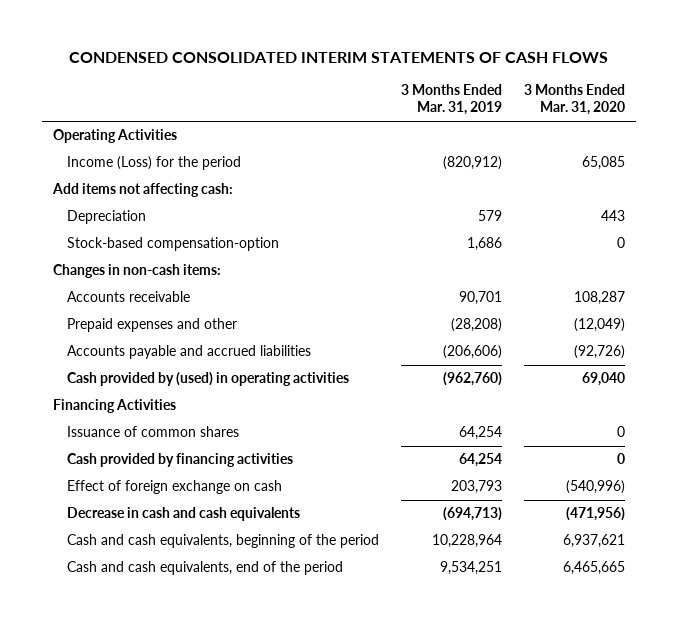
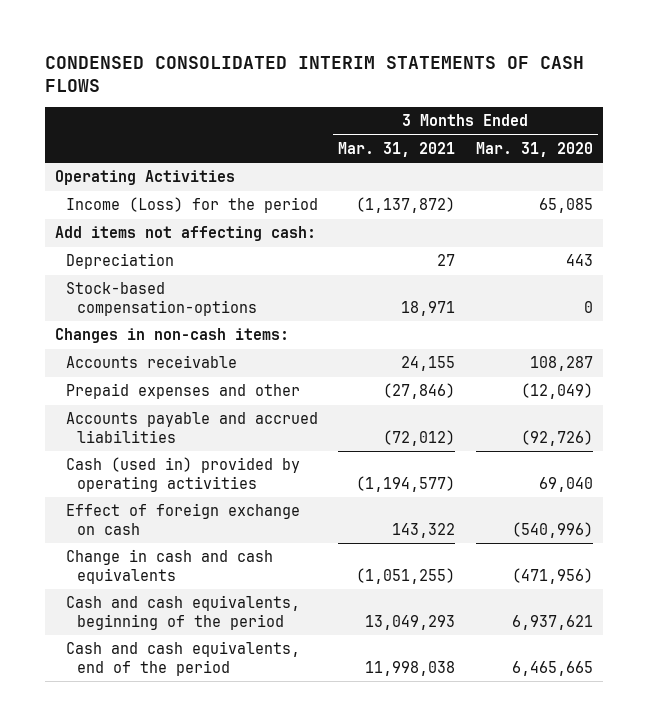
- | 3 Months Ended Mar. 31, 2019 | 3 Months Ended Mar. 31, 2020
+ | 3 Months Ended Mar. 31, 2021 | 3 Months Ended Mar. 31, 2020
- Stock-based compensation-option | 1,686 | 0
+ Stock-based compensation-options | 18,971 | 0
- Cash provided by (used) in operating activities | (962,760) | 69,040
- Financing Activities
- Issuance of common shares | 64,254 | 0
- Cash provided by financing activities | 64,254 | 0
+ Cash (used in) provided by operating activities | (1,194,577) | 69,040
- Decrease in cash and cash equivalents | (694,713) | (471,956)
+ Change in cash and cash equivalents | (1,051,255) | (471,956)

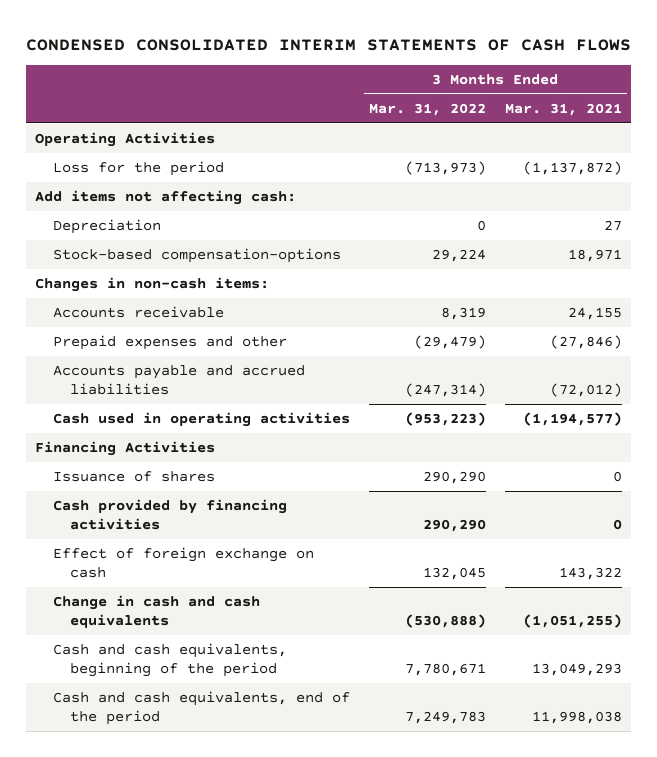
- | 3 Months Ended Mar. 31, 2021 | 3 Months Ended Mar. 31, 2020
+ | 3 Months Ended Mar. 31, 2022 | 3 Months Ended Mar. 31, 2021
- Income (Loss) for the period | (1,137,872) | 65,085
+ Loss for the period | (713,973) | (1,137,872)
- Cash (used in) provided by operating activities | (1,194,577) | 69,040
+ Cash used in operating activities | (953,223) | (1,194,577)
+ Financing Activities
+ Issuance of shares | 290,290 | 0
+ Cash provided by financing activities | 290,290 | 0

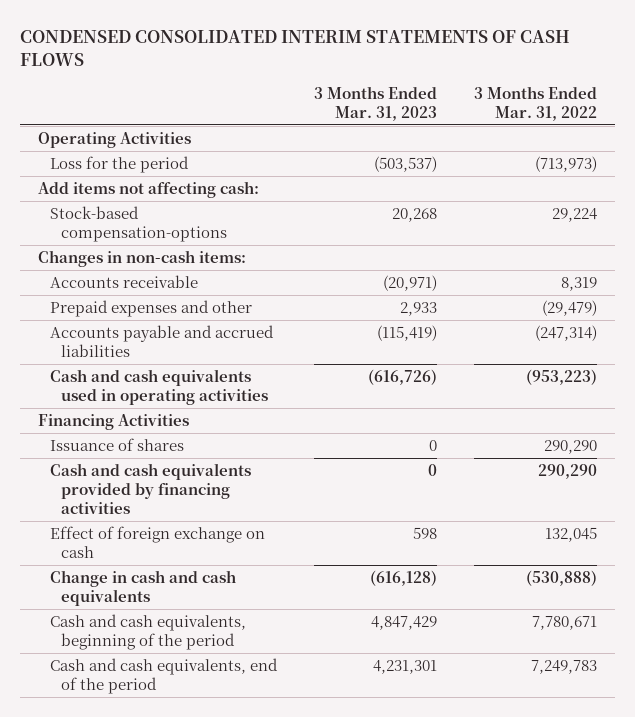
- | 3 Months Ended Mar. 31, 2022 | 3 Months Ended Mar. 31, 2021
+ | 3 Months Ended Mar. 31, 2023 | 3 Months Ended Mar. 31, 2022
- Depreciation | 0 | 27
- Cash used in operating activities | (953,223) | (1,194,577)
+ Cash and cash equivalents used in operating activities | (616,726) | (953,223)
- Cash provided by financing activities | 290,290 | 0
+ Cash and cash equivalents provided by financing activities | 0 | 290,290

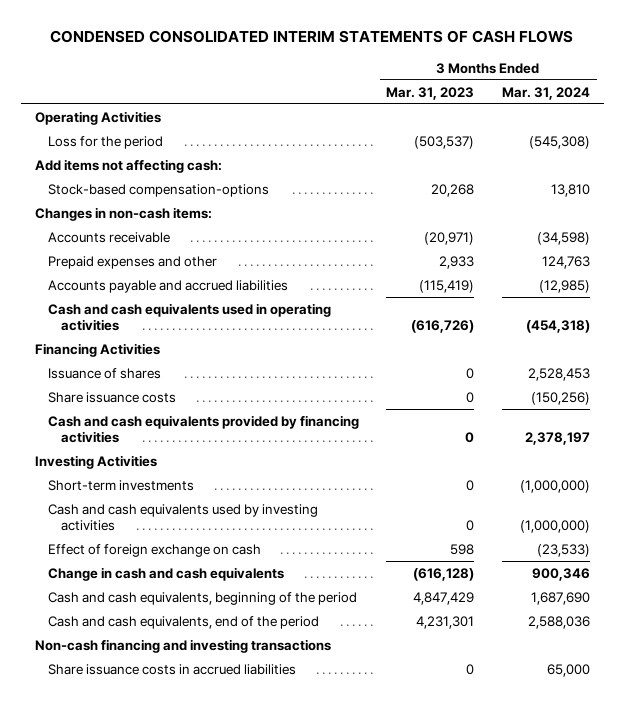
- | 3 Months Ended Mar. 31, 2023 | 3 Months Ended Mar. 31, 2022
+ | 3 Months Ended Mar. 31, 2023 | 3 Months Ended Mar. 31, 2024
+ Share issuance costs | 0 | (150,256)
+ Investing Activities
+ Short-term investments | 0 | (1,000,000)
+ Cash and cash equivalents used by investing activities | 0 | (1,000,000)
+ Non-cash financing and investing transactions
+ Share issuance costs in accrued liabilities | 0 | 65,000

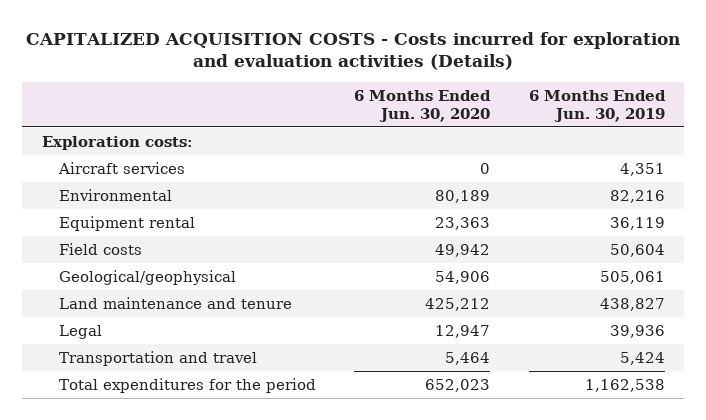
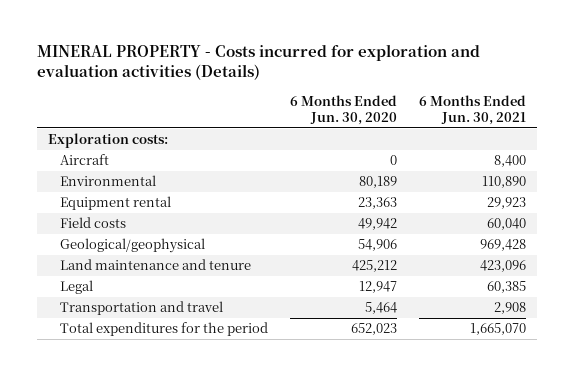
- CAPITALIZED ACQUISITION COSTS - Costs incurred for exploration and evaluation activities (Details)
+ MINERAL PROPERTY - Costs incurred for exploration and evaluation activities (Details)
- | 6 Months Ended Jun. 30, 2020 | 6 Months Ended Jun. 30, 2019
+ | 6 Months Ended Jun. 30, 2020 | 6 Months Ended Jun. 30, 2021
- Aircraft services | 0 | 4,351
+ Aircraft | 0 | 8,400

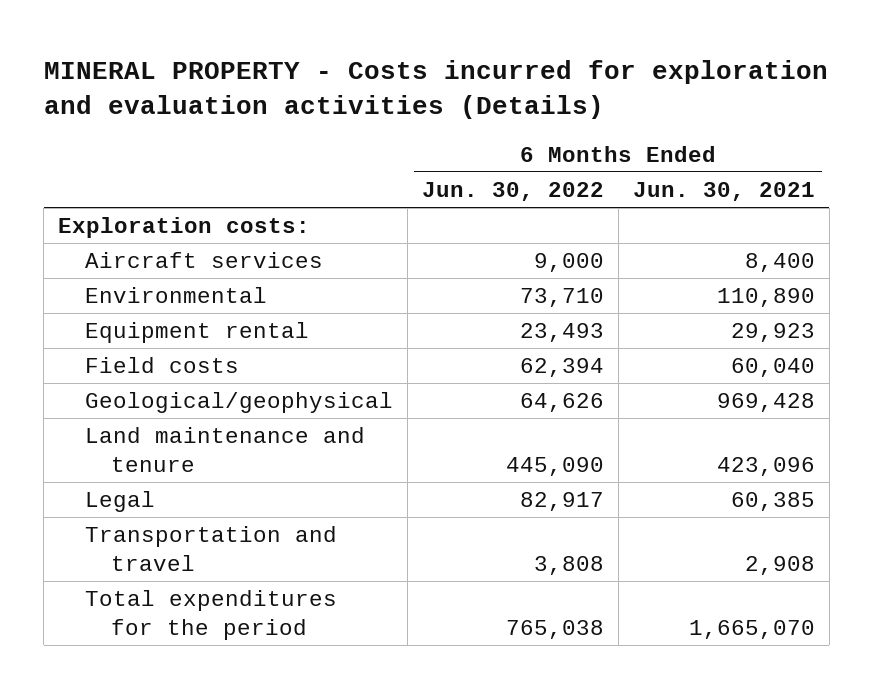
- | 6 Months Ended Jun. 30, 2020 | 6 Months Ended Jun. 30, 2021
+ | 6 Months Ended Jun. 30, 2022 | 6 Months Ended Jun. 30, 2021
- Aircraft | 0 | 8,400
+ Aircraft services | 9,000 | 8,400

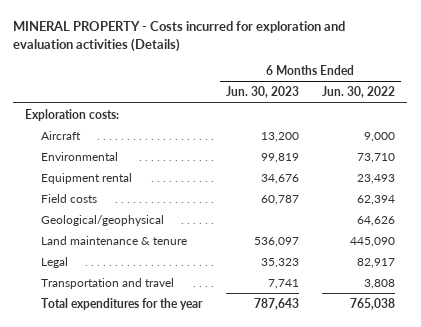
- | 6 Months Ended Jun. 30, 2022 | 6 Months Ended Jun. 30, 2021
+ | 6 Months Ended Jun. 30, 2023 | 6 Months Ended Jun. 30, 2022
- Aircraft services | 9,000 | 8,400
+ Aircraft | 13,200 | 9,000
- Land maintenance and tenure | 445,090 | 423,096
+ Land maintenance & tenure | 536,097 | 445,090
- Total expenditures for the period | 765,038 | 1,665,070
+ Total expenditures for the year | 787,643 | 765,038

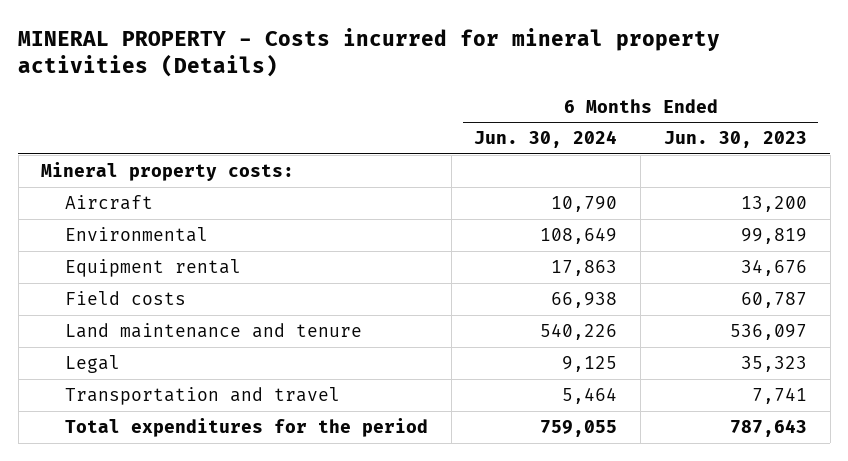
- MINERAL PROPERTY - Costs incurred for exploration and evaluation activities (Details)
+ MINERAL PROPERTY - Costs incurred for mineral property activities (Details)
- | 6 Months Ended Jun. 30, 2023 | 6 Months Ended Jun. 30, 2022
+ | 6 Months Ended Jun. 30, 2024 | 6 Months Ended Jun. 30, 2023
- Exploration costs:
+ Mineral property costs:
- Geological/geophysical | | 64,626
- Land maintenance & tenure | 536,097 | 445,090
+ Land maintenance and tenure | 540,226 | 536,097
- Total expenditures for the year | 787,643 | 765,038
+ Total expenditures for the period | 759,055 | 787,643

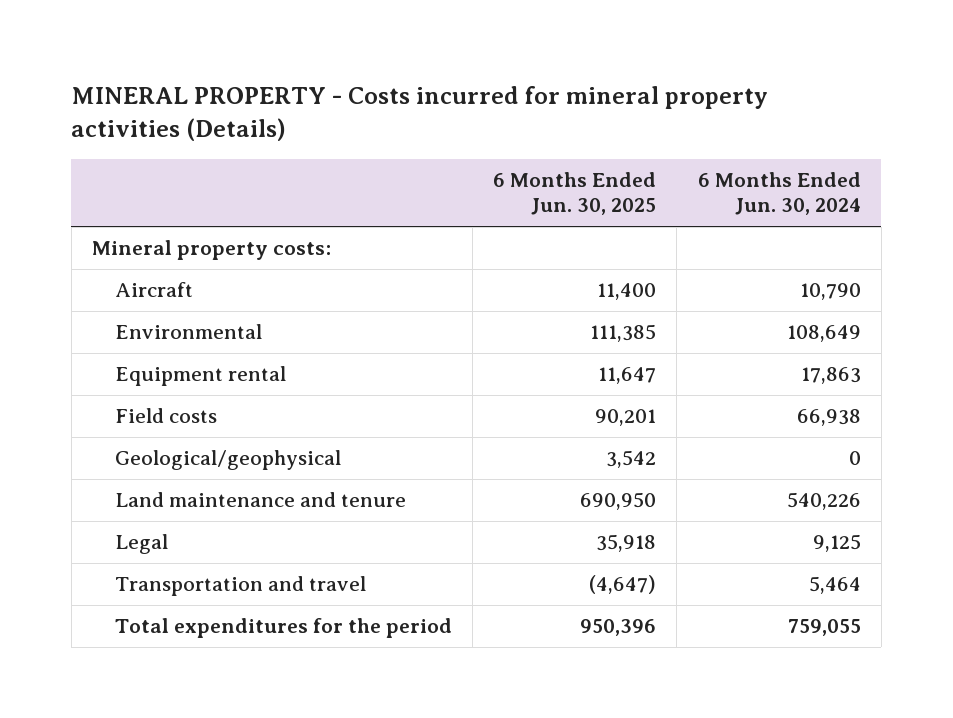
- | 6 Months Ended Jun. 30, 2024 | 6 Months Ended Jun. 30, 2023
+ | 6 Months Ended Jun. 30, 2025 | 6 Months Ended Jun. 30, 2024
+ Geological/geophysical | 3,542 | 0

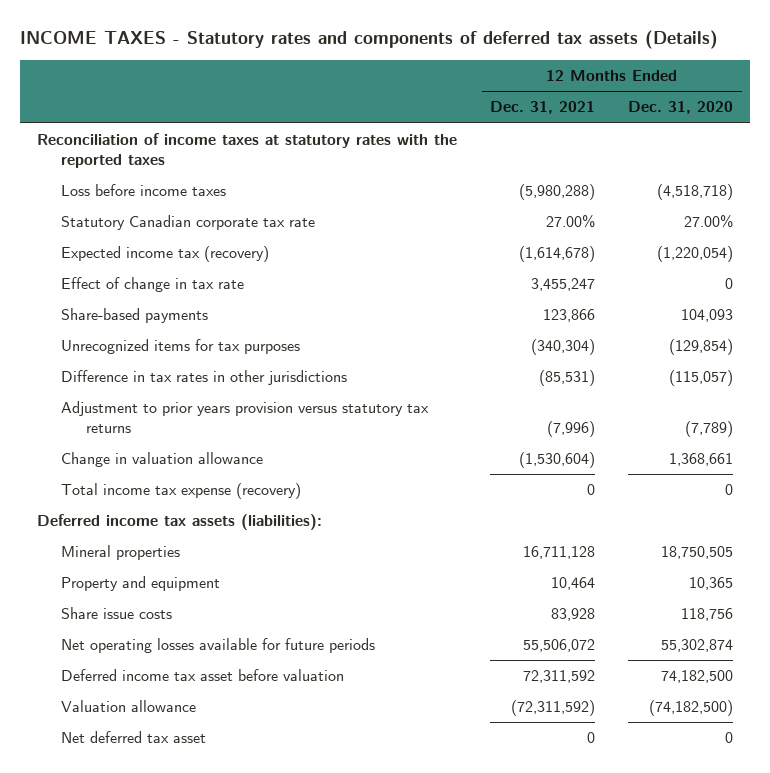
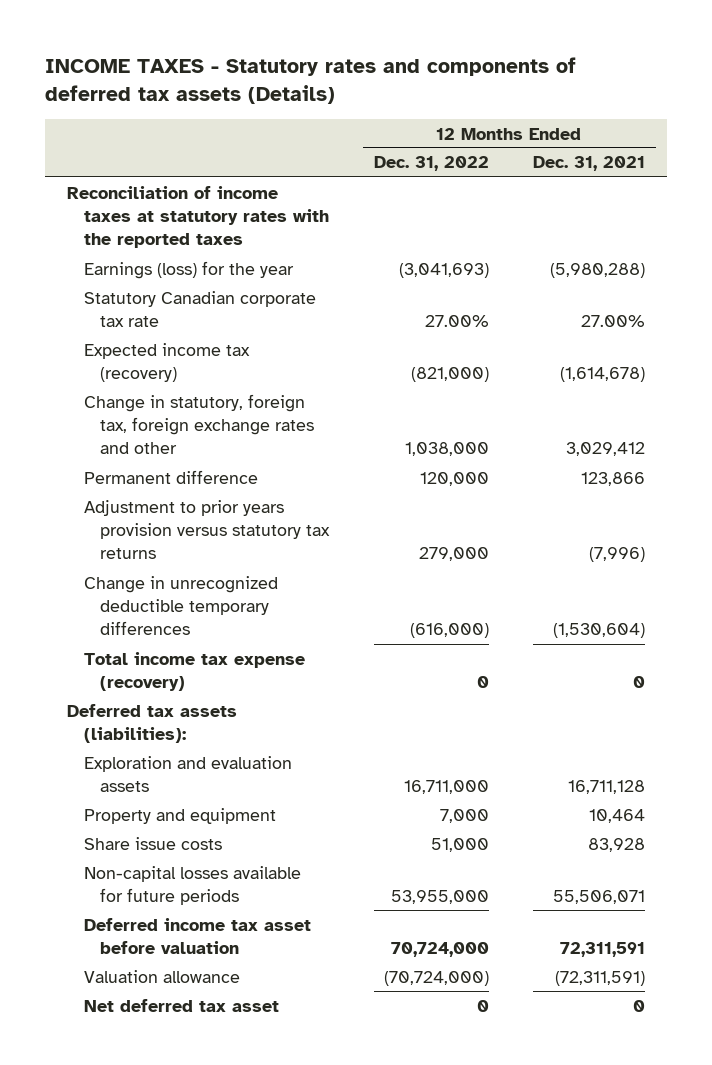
- | 12 Months Ended Dec. 31, 2021 | 12 Months Ended Dec. 31, 2020
+ | 12 Months Ended Dec. 31, 2022 | 12 Months Ended Dec. 31, 2021
- Loss before income taxes | (5,980,288) | (4,518,718)
+ Earnings (loss) for the year | (3,041,693) | (5,980,288)
- Effect of change in tax rate | 3,455,247 | 0
- Share-based payments | 123,866 | 104,093
- Unrecognized items for tax purposes | (340,304) | (129,854)
- Difference in tax rates in other jurisdictions | (85,531) | (115,057)
+ Change in statutory, foreign tax, foreign exchange rates and other | 1,038,000 | 3,029,412
+ Permanent difference | 120,000 | 123,866
- Change in valuation allowance | (1,530,604) | 1,368,661
+ Change in unrecognized deductible temporary differences | (616,000) | (1,530,604)
- Deferred income tax assets (liabilities):
- Mineral properties | 16,711,128 | 18,750,505
+ Deferred tax assets (liabilities):
+ Exploration and evaluation assets | 16,711,000 | 16,711,128
- Net operating losses available for future periods | 55,506,072 | 55,302,874
- Deferred income tax asset before valuation | 72,311,592 | 74,182,500
- Valuation allowance | (72,311,592) | (74,182,500)
+ Non-capital losses available for future periods | 53,955,000 | 55,506,071
+ Deferred income tax asset before valuation | 70,724,000 | 72,311,591
+ Valuation allowance | (70,724,000) | (72,311,591)

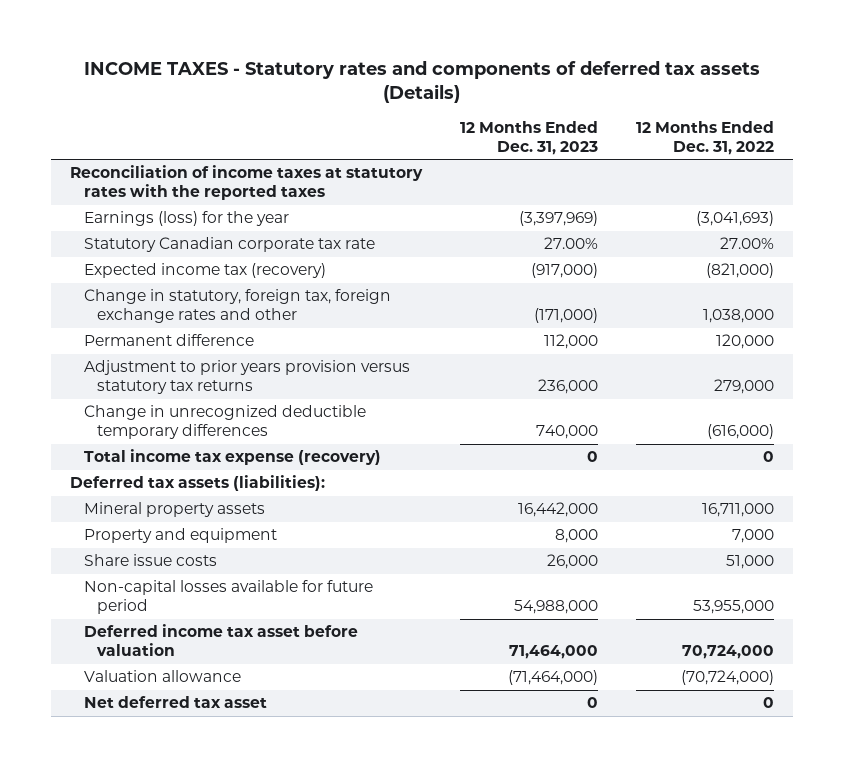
- | 12 Months Ended Dec. 31, 2022 | 12 Months Ended Dec. 31, 2021
+ | 12 Months Ended Dec. 31, 2023 | 12 Months Ended Dec. 31, 2022
- Exploration and evaluation assets | 16,711,000 | 16,711,128
+ Mineral property assets | 16,442,000 | 16,711,000
- Non-capital losses available for future periods | 53,955,000 | 55,506,071
+ Non-capital losses available for future period | 54,988,000 | 53,955,000

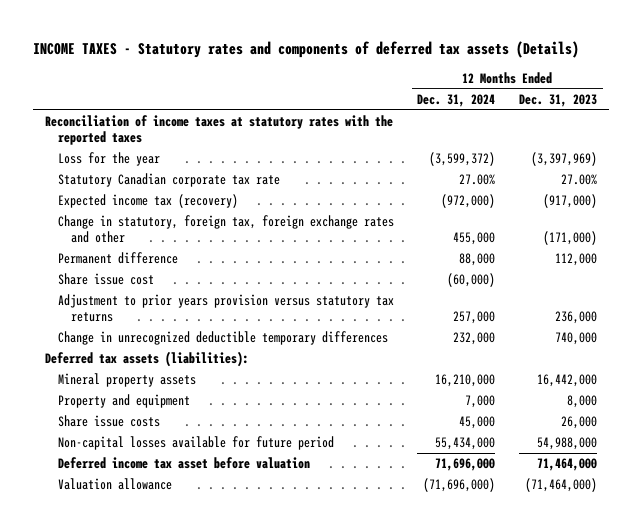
- | 12 Months Ended Dec. 31, 2023 | 12 Months Ended Dec. 31, 2022
+ | 12 Months Ended Dec. 31, 2024 | 12 Months Ended Dec. 31, 2023
- Earnings (loss) for the year | (3,397,969) | (3,041,693)
+ Loss for the year | (3,599,372) | (3,397,969)
+ Share issue cost | (60,000) |
- Total income tax expense (recovery) | 0 | 0
- Net deferred tax asset | 0 | 0

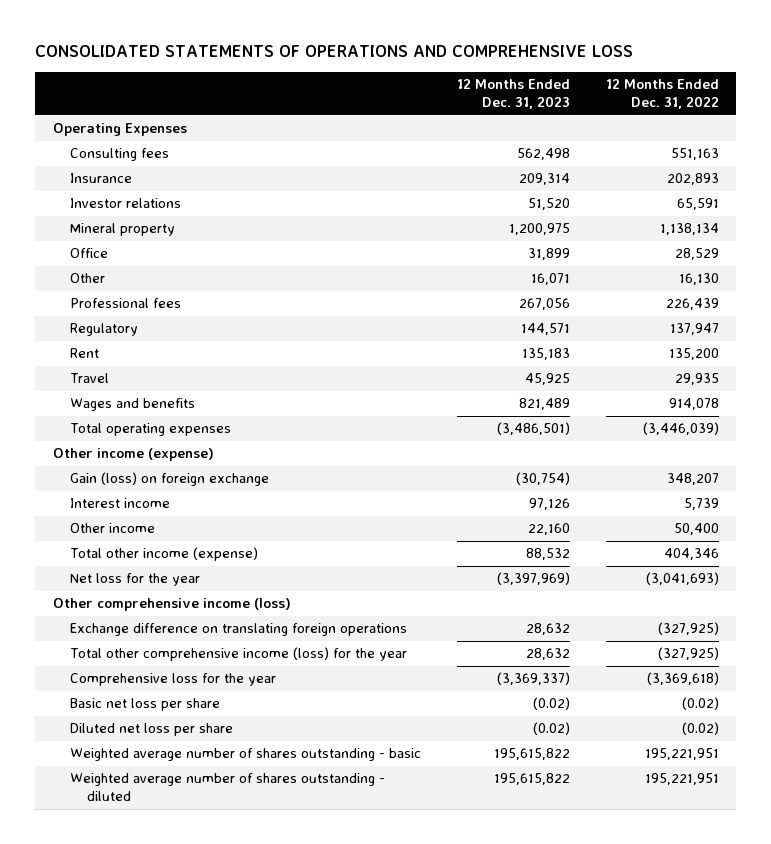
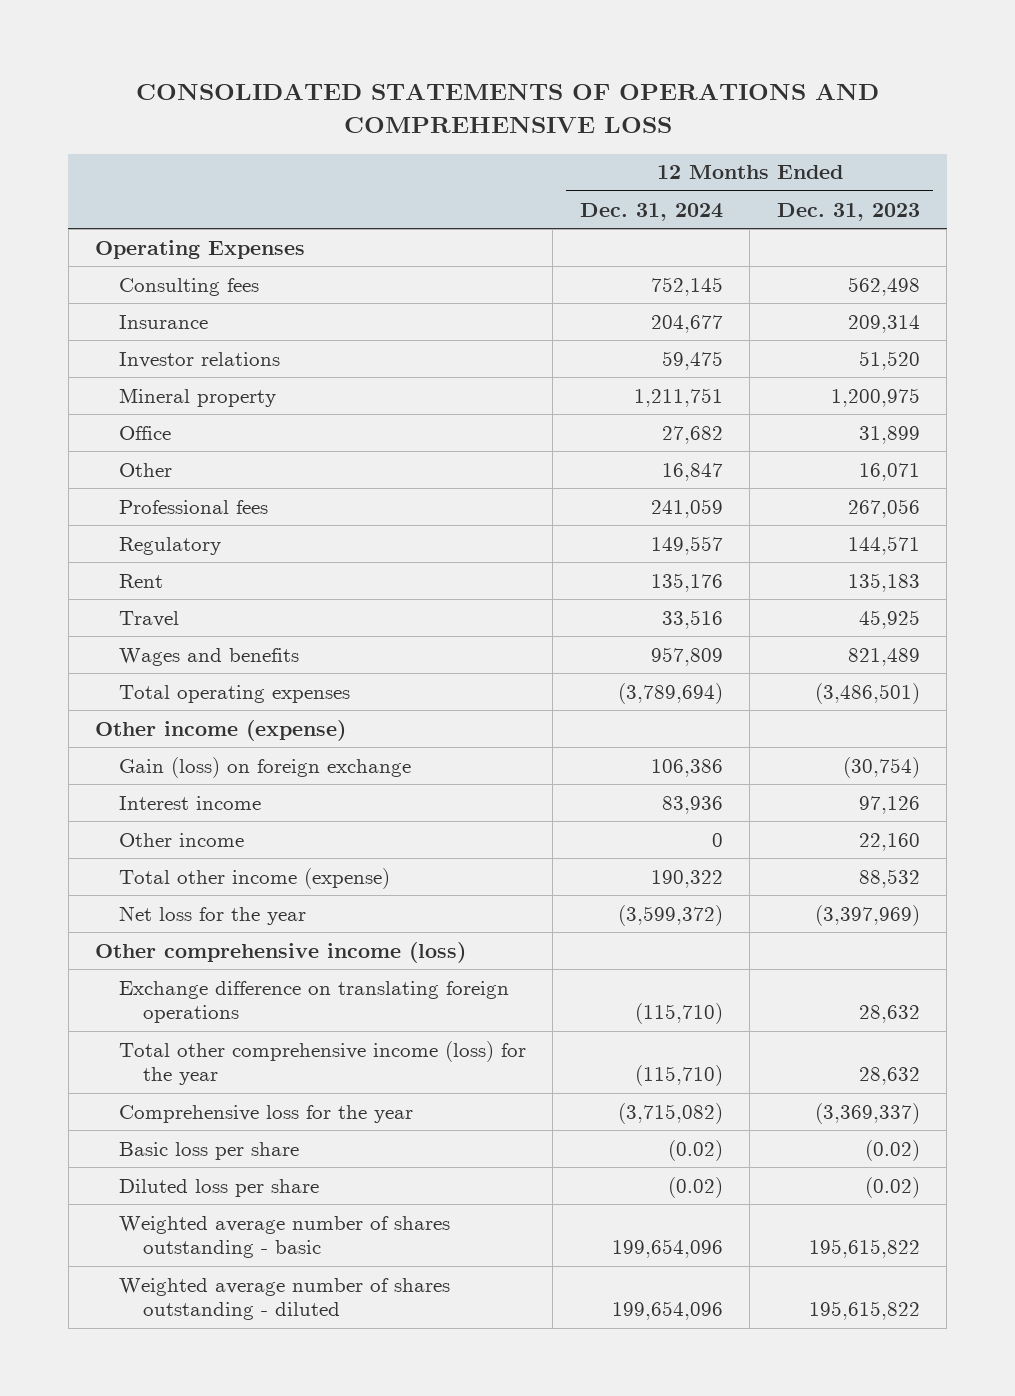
- | 12 Months Ended Dec. 31, 2023 | 12 Months Ended Dec. 31, 2022
+ | 12 Months Ended Dec. 31, 2024 | 12 Months Ended Dec. 31, 2023
- Basic net loss per share | (0.02) | (0.02)
- Diluted net loss per share | (0.02) | (0.02)
+ Basic loss per share | (0.02) | (0.02)
+ Diluted loss per share | (0.02) | (0.02)

